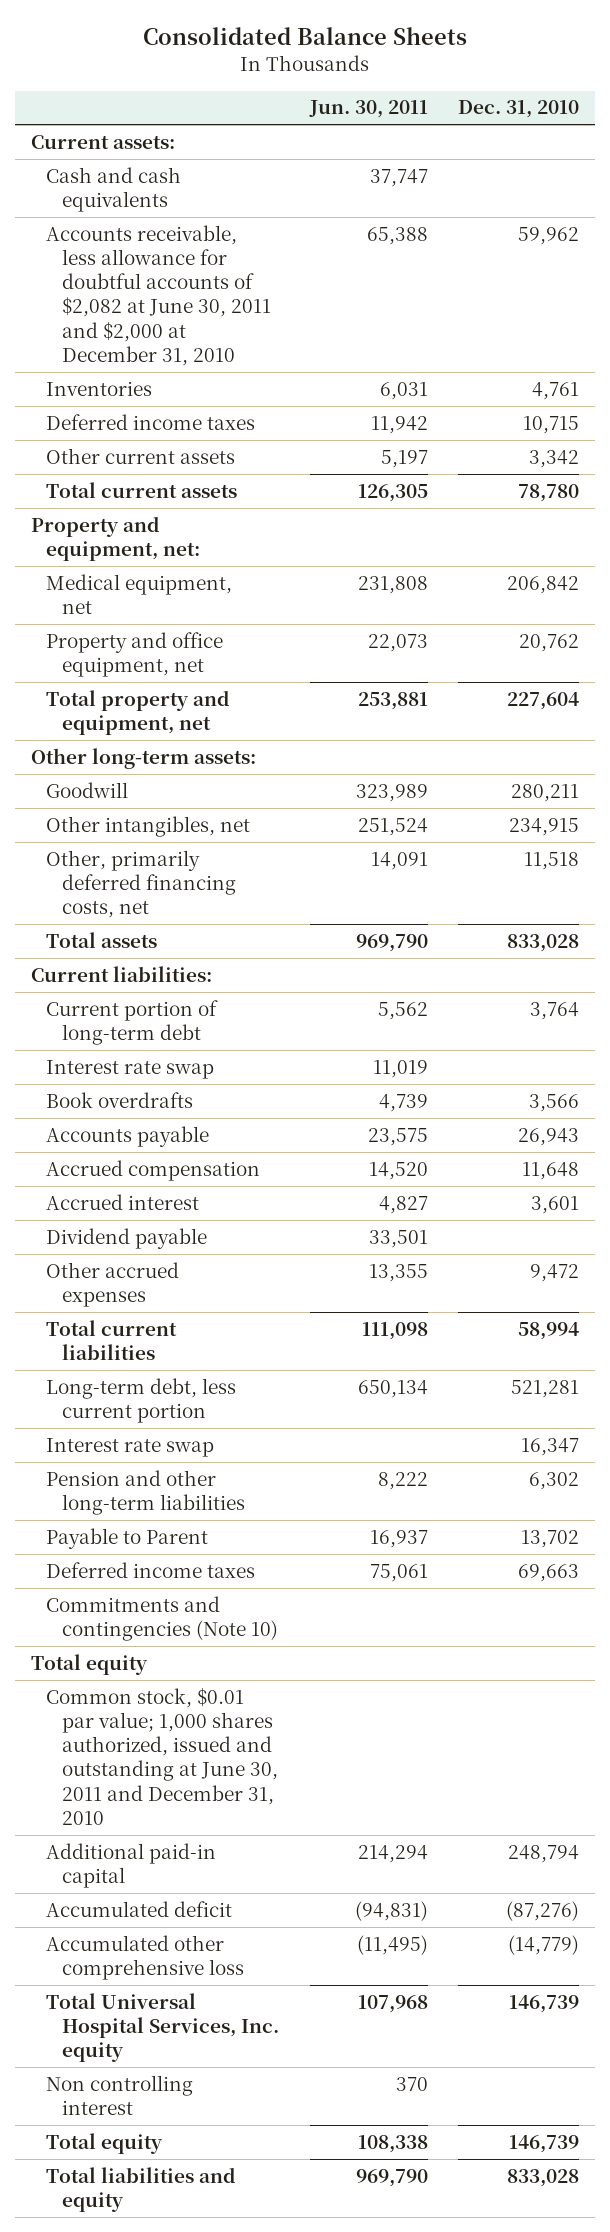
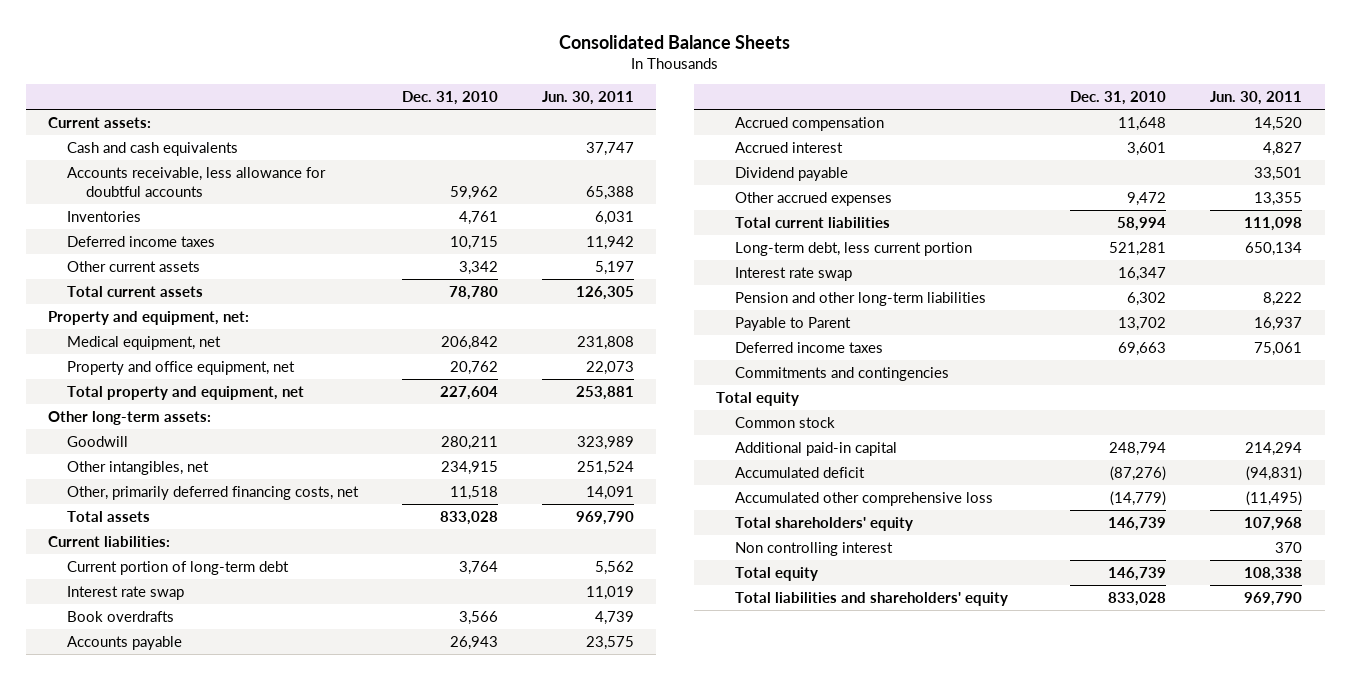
- | Jun. 30, 2011 | Dec. 31, 2010
+ | Dec. 31, 2010 | Jun. 30, 2011
- Accounts receivable, less allowance for doubtful accounts of $2,082 at June 30, 2011 and $2,000 at December 31, 2010 | 65,388 | 59,962
+ Accounts receivable, less allowance for doubtful accounts | 59,962 | 65,388
- Commitments and contingencies (Note 10)
+ Commitments and contingencies
- Common stock, $0.01 par value; 1,000 shares authorized, issued and outstanding at June 30, 2011 and December 31, 2010
+ Common stock
- Total Universal Hospital Services, Inc. equity | 107,968 | 146,739
+ Total shareholders' equity | 146,739 | 107,968
- Total liabilities and equity | 969,790 | 833,028
+ Total liabilities and shareholders' equity | 833,028 | 969,790

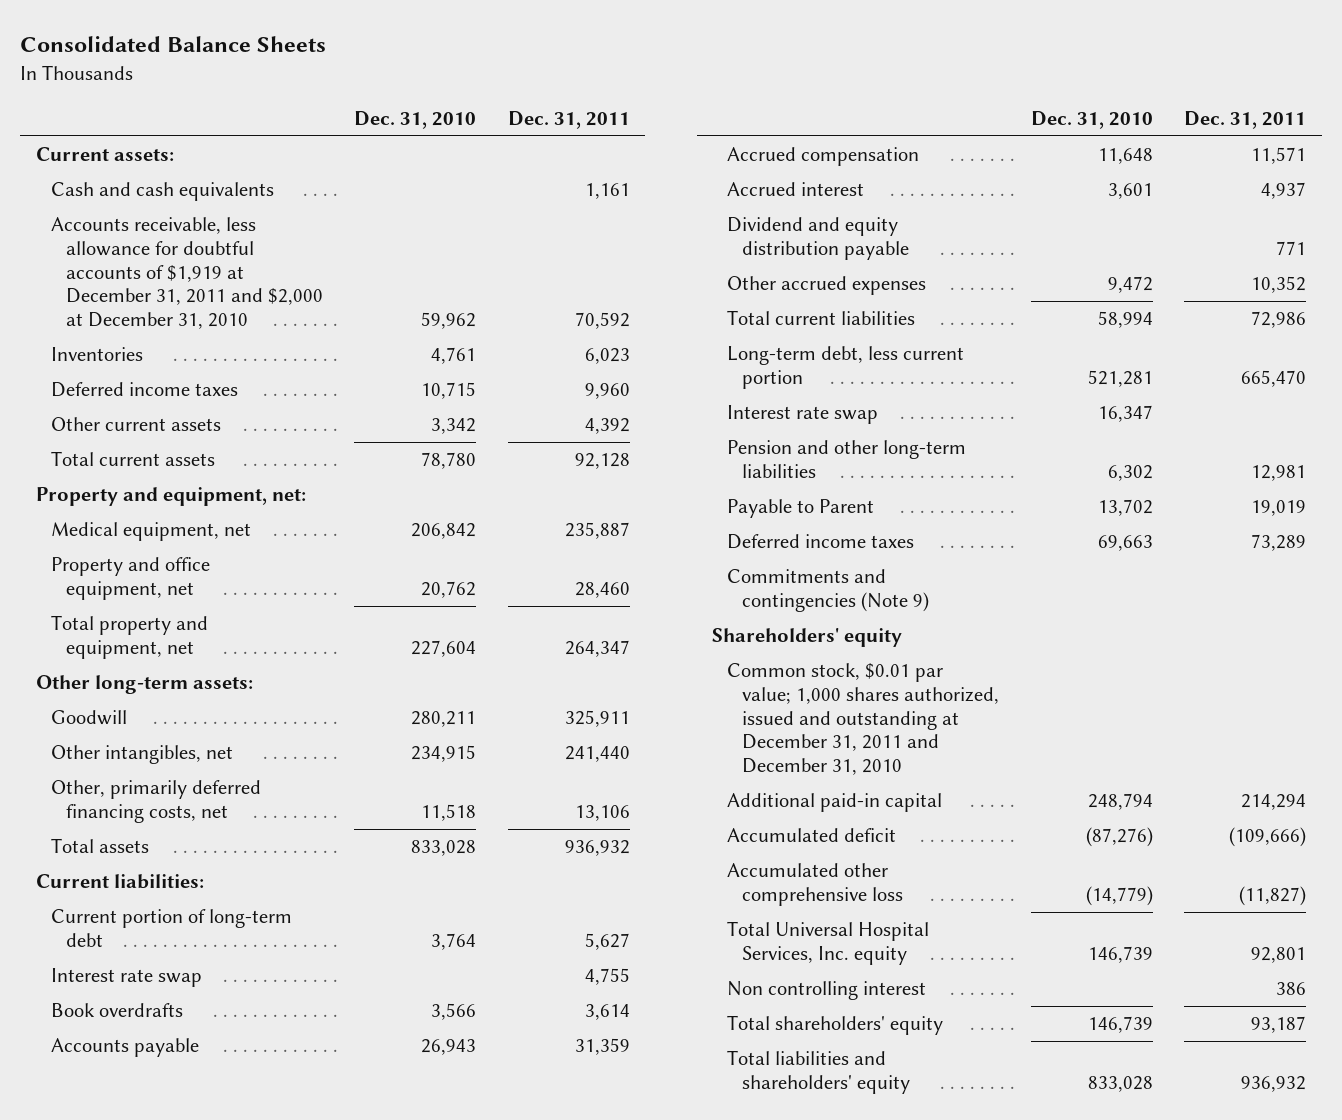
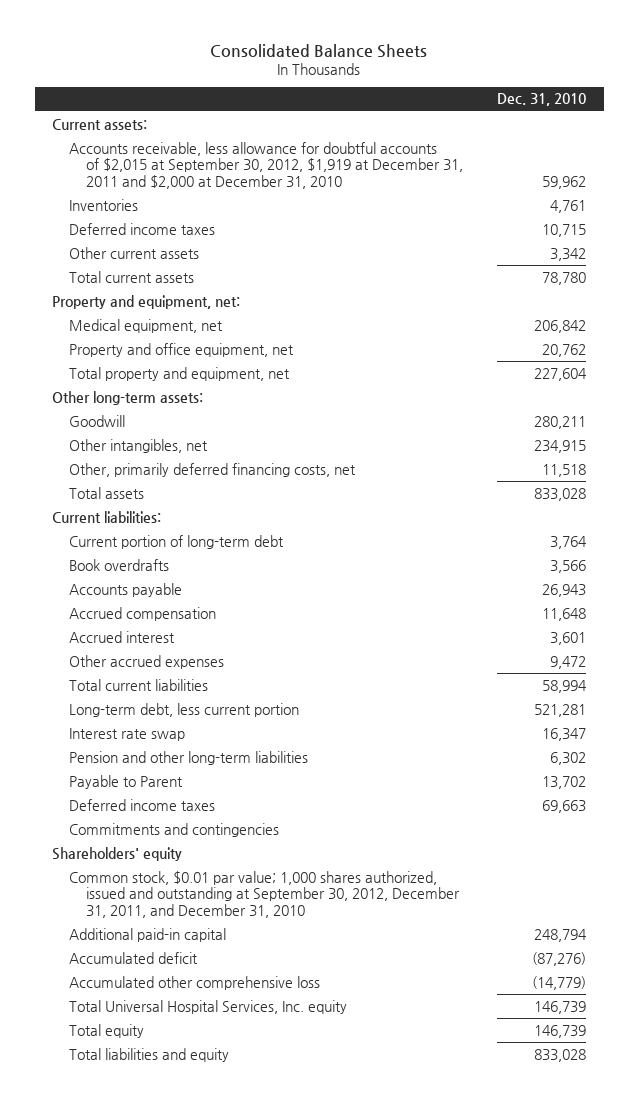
- | Dec. 31, 2010 | Dec. 31, 2011
+ | Dec. 31, 2010
- Cash and cash equivalents | | 1,161
- Accounts receivable, less allowance for doubtful accounts of $1,919 at December 31, 2011 and $2,000 at December 31, 2010 | 59,962 | 70,592
+ Accounts receivable, less allowance for doubtful accounts of $2,015 at September 30, 2012, $1,919 at December 31, 2011 and $2,000 at December 31, 2010 | 59,962
- Interest rate swap | | 4,755
- Dividend and equity distribution payable | | 771
- Commitments and contingencies (Note 9)
+ Commitments and contingencies
- Common stock, $0.01 par value; 1,000 shares authorized, issued and outstanding at December 31, 2011 and December 31, 2010
+ Common stock, $0.01 par value; 1,000 shares authorized, issued and outstanding at September 30, 2012, December 31, 2011, and December 31, 2010
- Non controlling interest | | 386
- Total shareholders' equity | 146,739 | 93,187
- Total liabilities and shareholders' equity | 833,028 | 936,932
+ Total equity | 146,739
+ Total liabilities and equity | 833,028

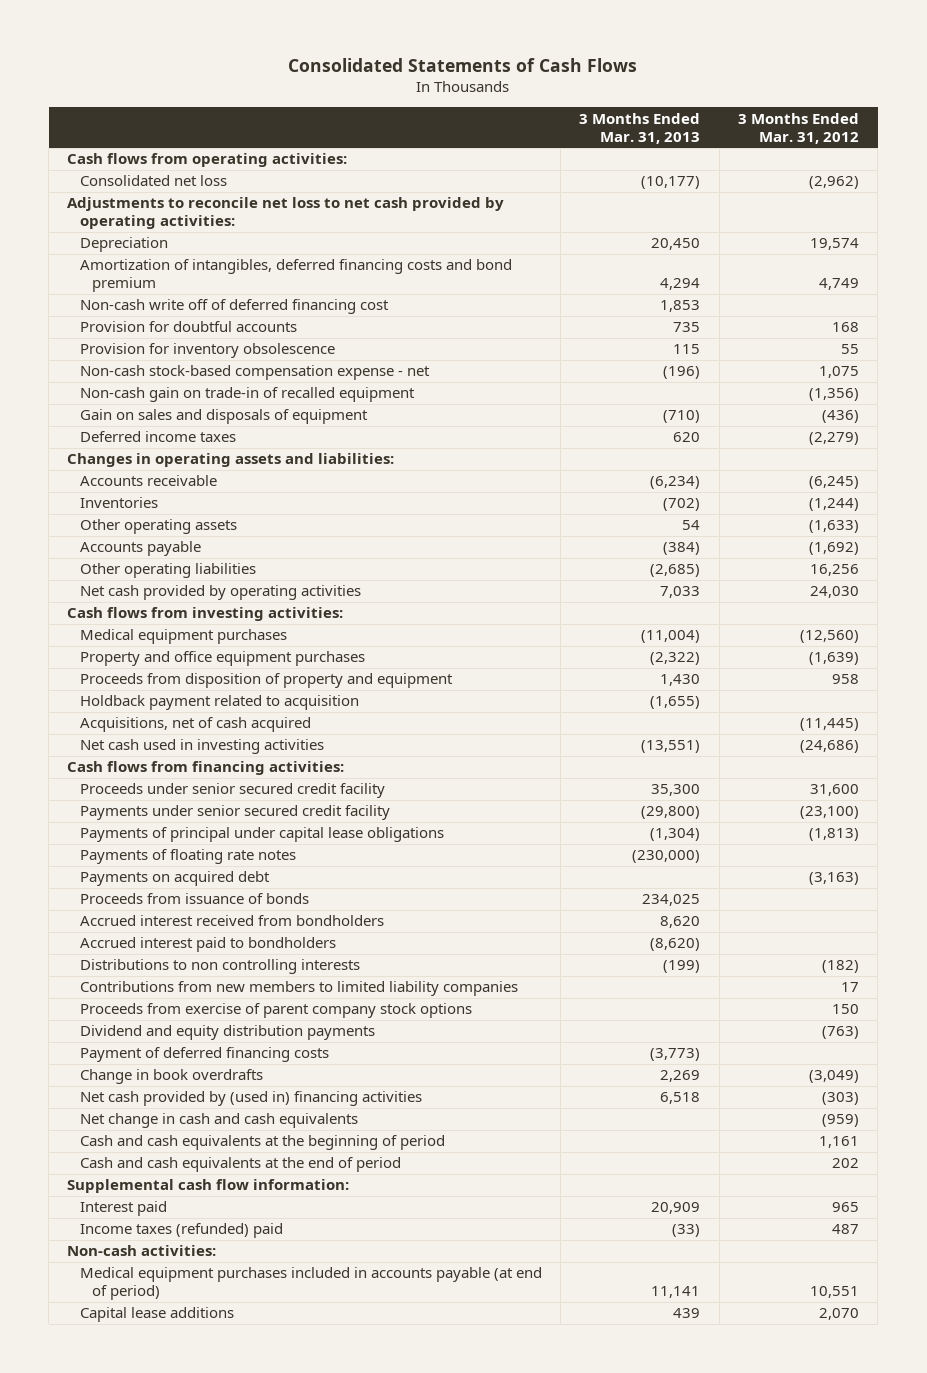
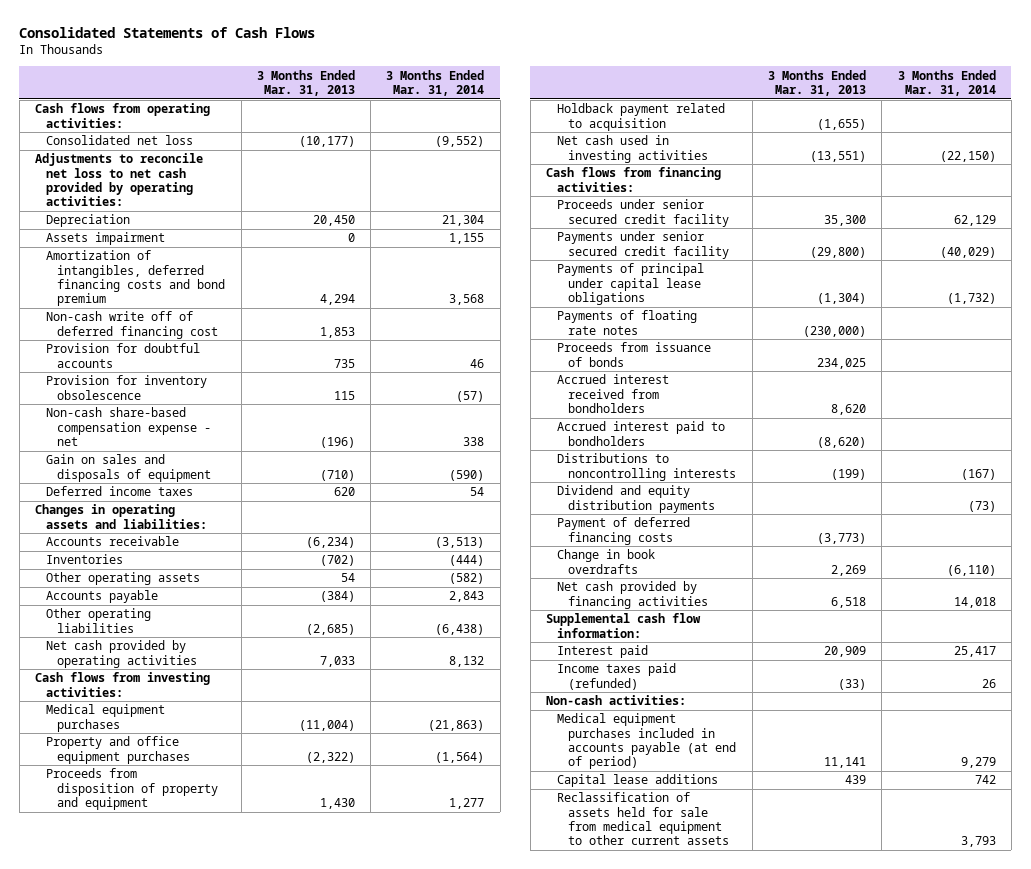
- | 3 Months Ended Mar. 31, 2013 | 3 Months Ended Mar. 31, 2012
+ | 3 Months Ended Mar. 31, 2013 | 3 Months Ended Mar. 31, 2014
+ Assets impairment | 0 | 1,155
- Non-cash stock-based compensation expense - net | (196) | 1,075
- Non-cash gain on trade-in of recalled equipment | | (1,356)
+ Non-cash share-based compensation expense - net | (196) | 338
- Acquisitions, net of cash acquired | | (11,445)
- Payments on acquired debt | | (3,163)
- Distributions to non controlling interests | (199) | (182)
- Contributions from new members to limited liability companies | | 17
- Proceeds from exercise of parent company stock options | | 150
+ Distributions to noncontrolling interests | (199) | (167)
- Net cash provided by (used in) financing activities | 6,518 | (303)
- Net change in cash and cash equivalents | | (959)
- Cash and cash equivalents at the beginning of period | | 1,161
- Cash and cash equivalents at the end of period | | 202
+ Net cash provided by financing activities | 6,518 | 14,018
- Income taxes (refunded) paid | (33) | 487
+ Income taxes paid (refunded) | (33) | 26
+ Reclassification of assets held for sale from medical equipment to other current assets | | 3,793

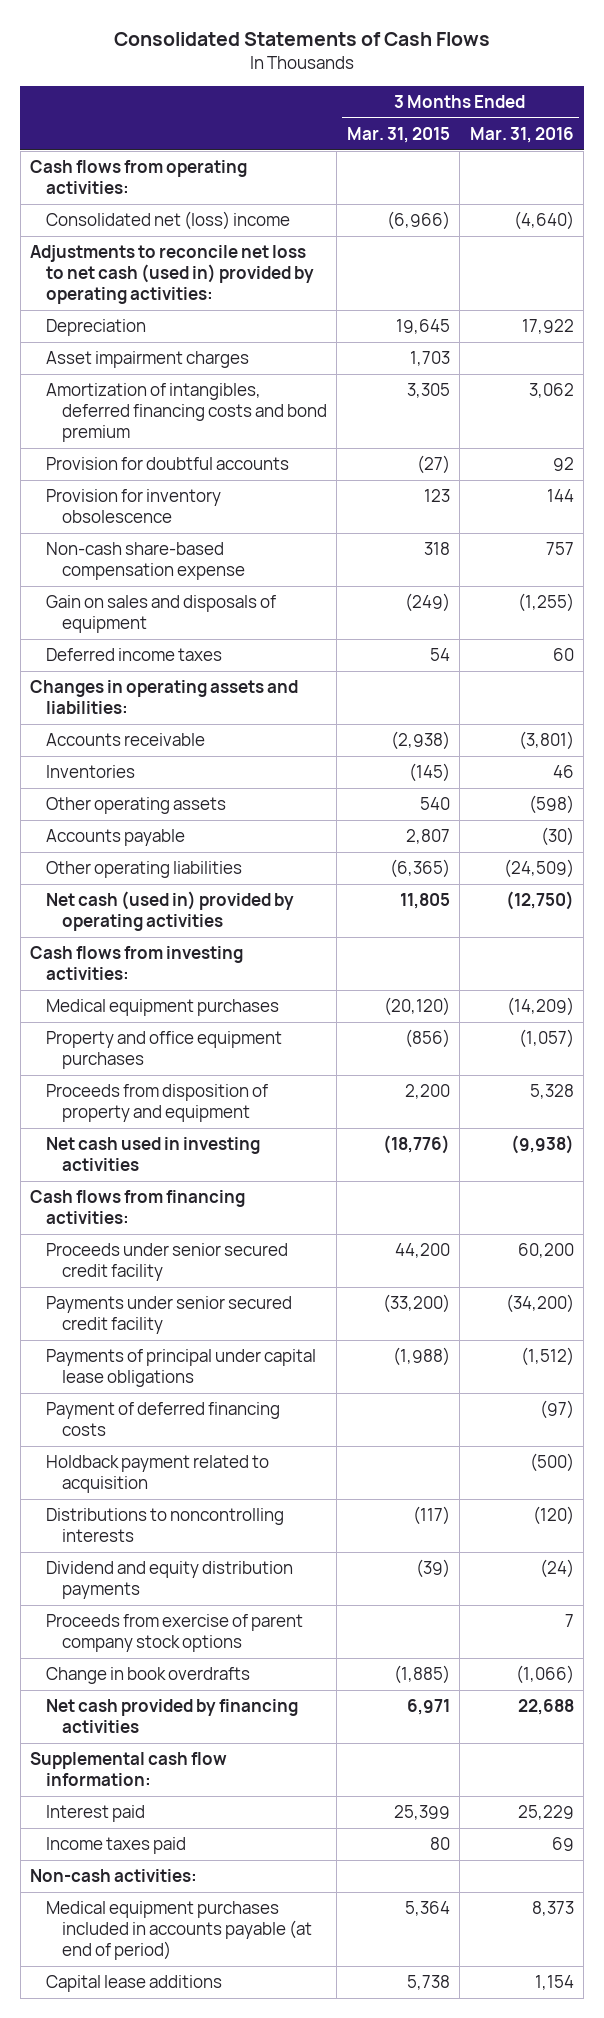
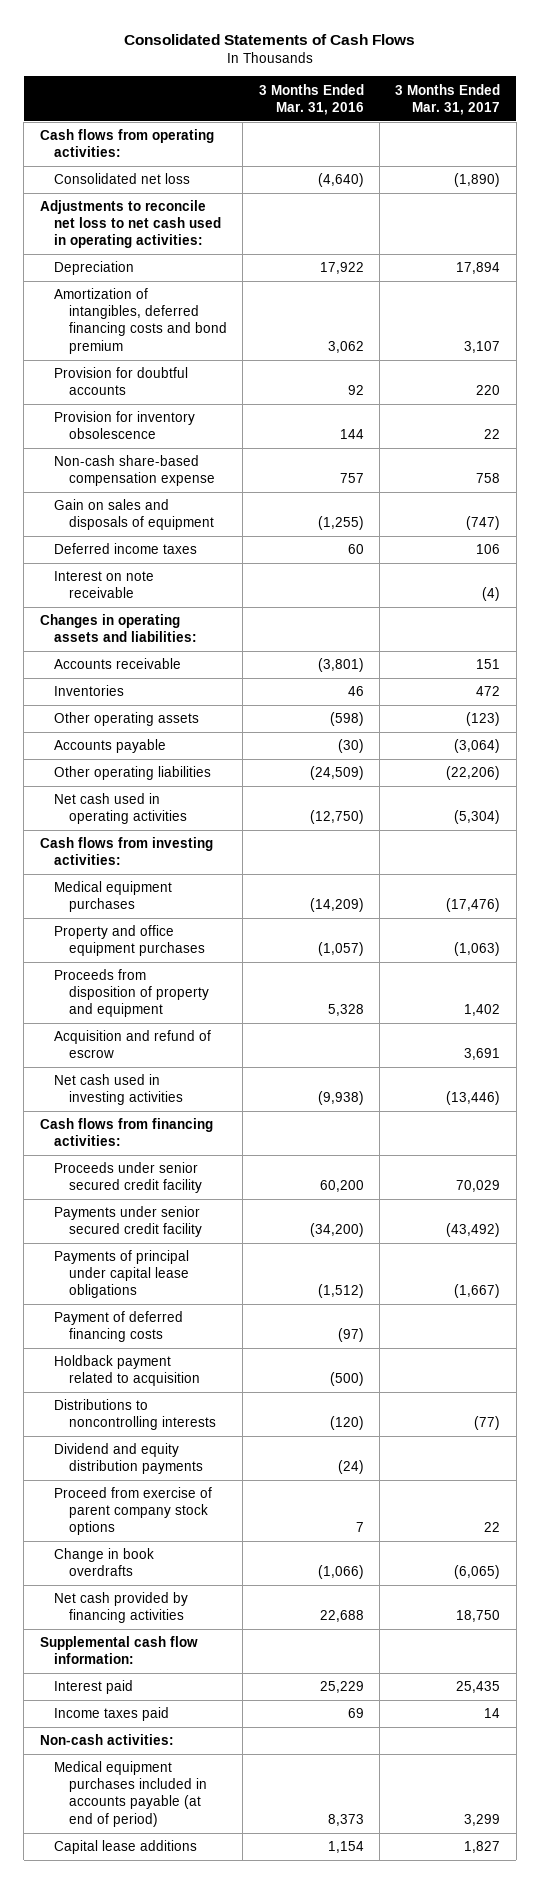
- | 3 Months Ended Mar. 31, 2015 | 3 Months Ended Mar. 31, 2016
+ | 3 Months Ended Mar. 31, 2016 | 3 Months Ended Mar. 31, 2017
- Consolidated net (loss) income | (6,966) | (4,640)
- Adjustments to reconcile net loss to net cash (used in) provided by operating activities:
+ Consolidated net loss | (4,640) | (1,890)
+ Adjustments to reconcile net loss to net cash used in operating activities:
- Asset impairment charges | 1,703 |
+ Interest on note receivable | | (4)
- Net cash (used in) provided by operating activities | 11,805 | (12,750)
+ Net cash used in operating activities | (12,750) | (5,304)
+ Acquisition and refund of escrow | | 3,691
- Proceeds from exercise of parent company stock options | | 7
+ Proceed from exercise of parent company stock options | 7 | 22

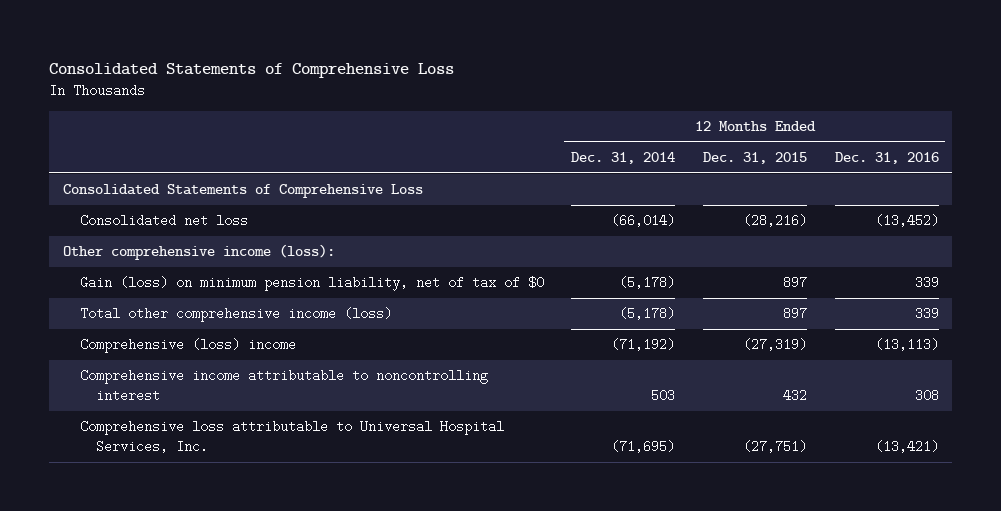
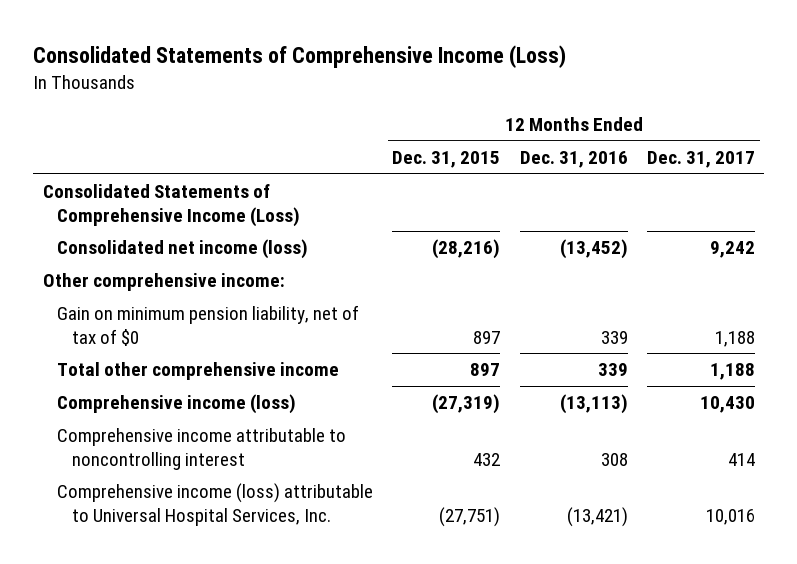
- Consolidated Statements of Comprehensive Loss
+ Consolidated Statements of Comprehensive Income (Loss)
- | 12 Months Ended Dec. 31, 2014 | 12 Months Ended Dec. 31, 2015 | 12 Months Ended Dec. 31, 2016
+ | 12 Months Ended Dec. 31, 2015 | 12 Months Ended Dec. 31, 2016 | 12 Months Ended Dec. 31, 2017
- Consolidated Statements of Comprehensive Loss
- Consolidated net loss | (66,014) | (28,216) | (13,452)
- Other comprehensive income (loss):
- Gain (loss) on minimum pension liability, net of tax of $0 | (5,178) | 897 | 339
- Total other comprehensive income (loss) | (5,178) | 897 | 339
- Comprehensive (loss) income | (71,192) | (27,319) | (13,113)
+ Consolidated Statements of Comprehensive Income (Loss)
+ Consolidated net income (loss) | (28,216) | (13,452) | 9,242
+ Other comprehensive income:
+ Gain on minimum pension liability, net of tax of $0 | 897 | 339 | 1,188
+ Total other comprehensive income | 897 | 339 | 1,188
+ Comprehensive income (loss) | (27,319) | (13,113) | 10,430
- Comprehensive loss attributable to Universal Hospital Services, Inc. | (71,695) | (27,751) | (13,421)
+ Comprehensive income (loss) attributable to Universal Hospital Services, Inc. | (27,751) | (13,421) | 10,016

